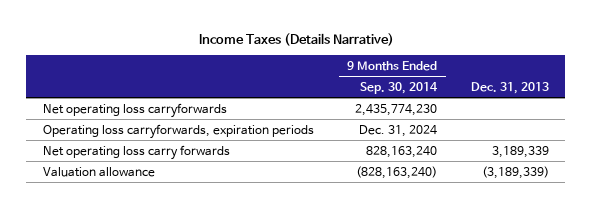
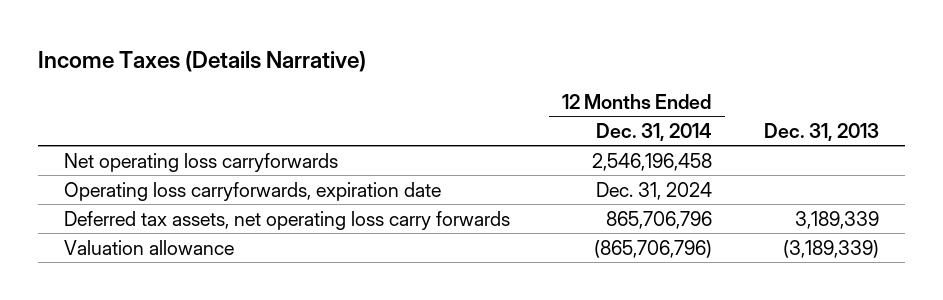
- | 9 Months Ended Sep. 30, 2014 | Dec. 31, 2013
+ | 12 Months Ended Dec. 31, 2014 | Dec. 31, 2013
- Operating loss carryforwards, expiration periods | Dec. 31, 2024 |
- Net operating loss carry forwards | 828,163,240 | 3,189,339
+ Operating loss carryforwards, expiration date | Dec. 31, 2024 |
+ Deferred tax assets, net operating loss carry forwards | 865,706,796 | 3,189,339

